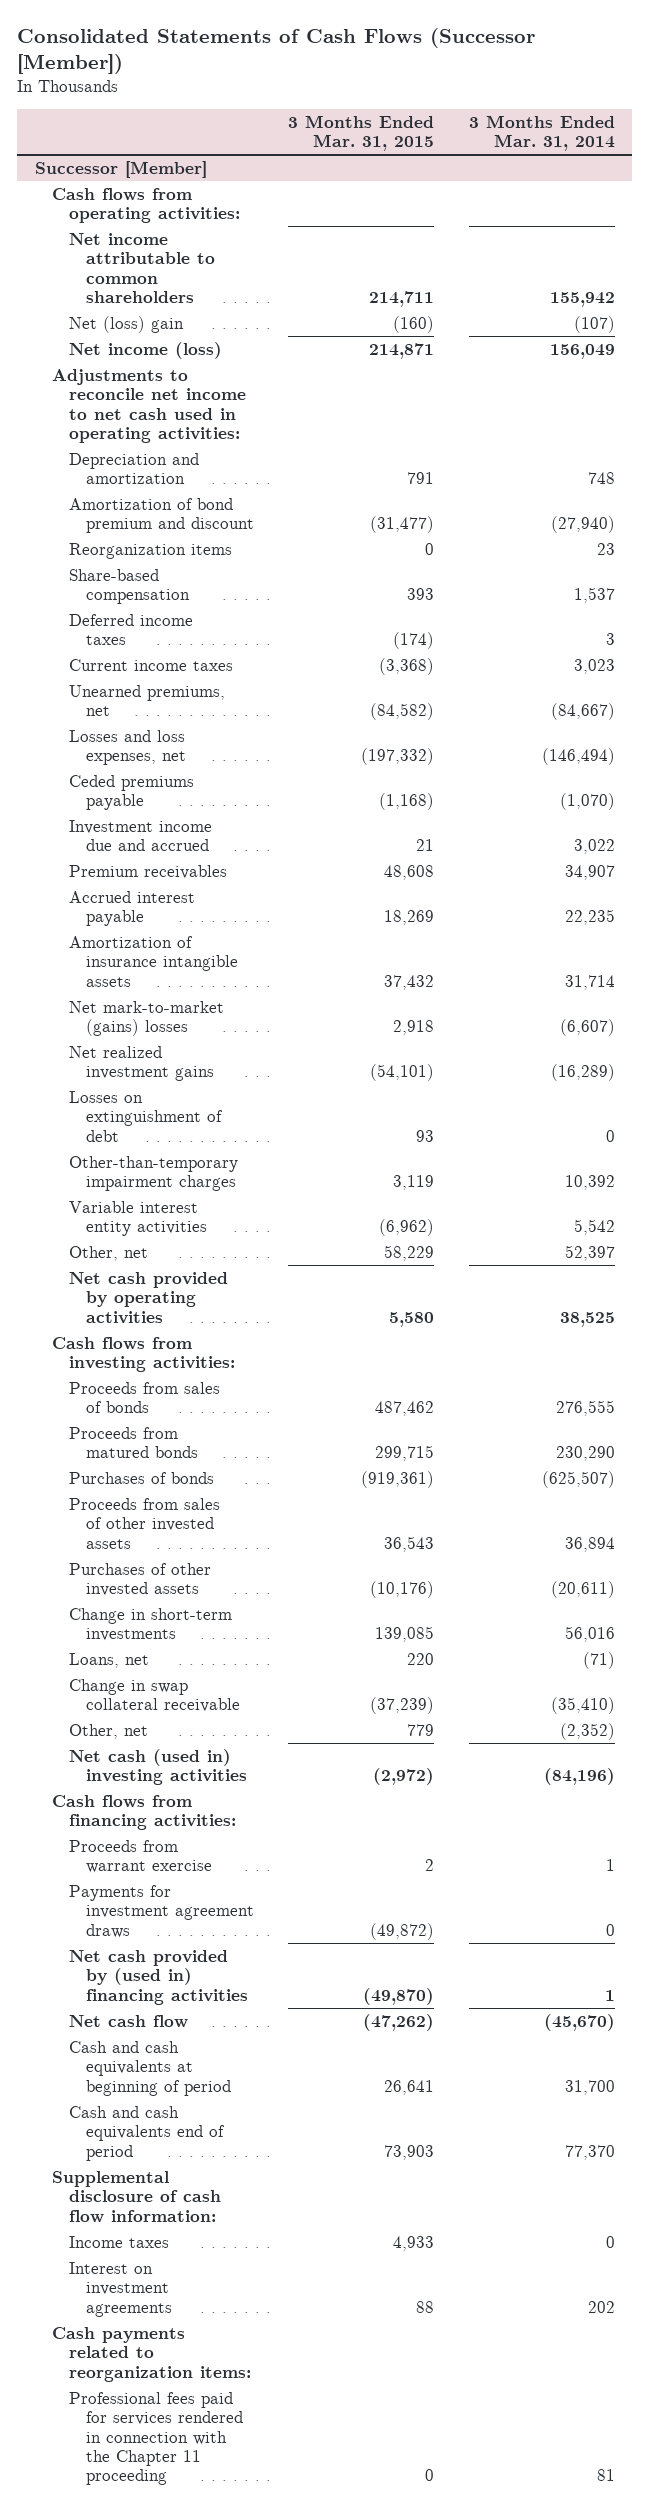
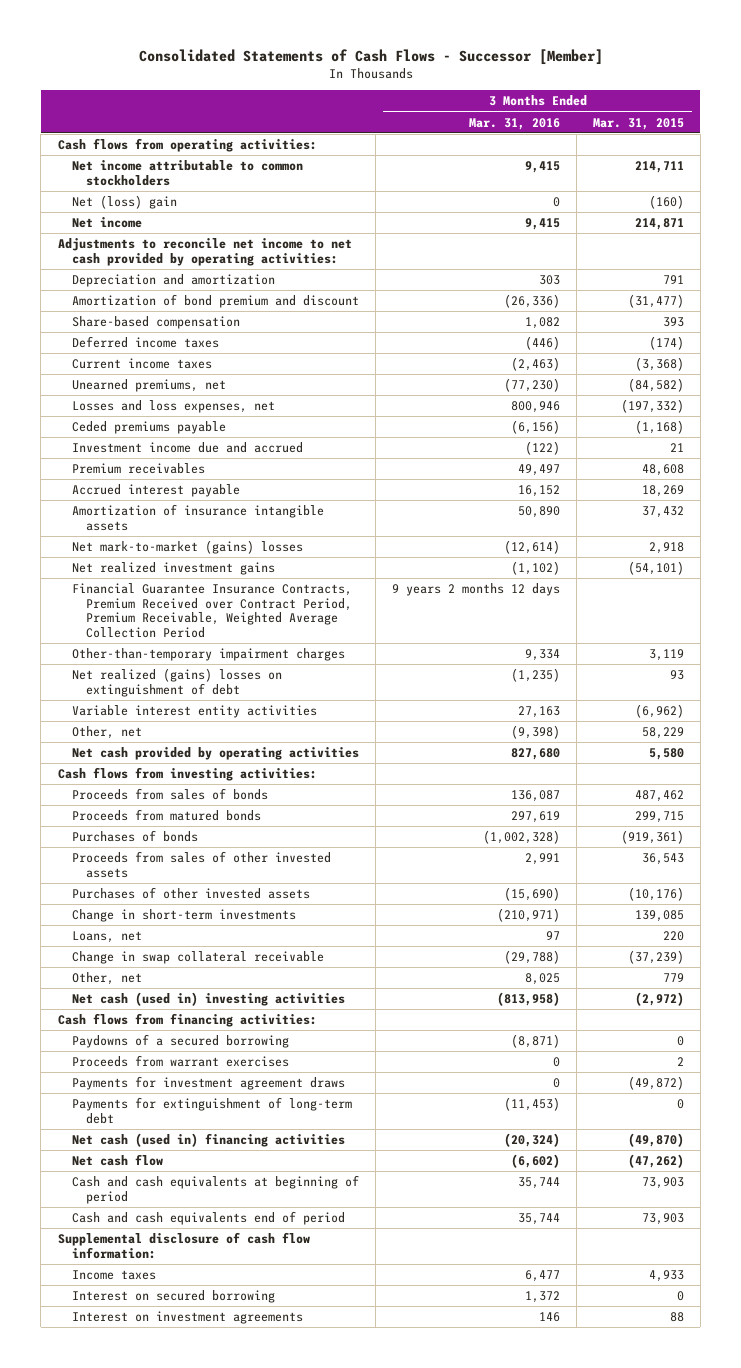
- Consolidated Statements of Cash Flows (Successor [Member])
+ Consolidated Statements of Cash Flows - Successor [Member]
- | 3 Months Ended Mar. 31, 2015 | 3 Months Ended Mar. 31, 2014
+ | 3 Months Ended Mar. 31, 2016 | 3 Months Ended Mar. 31, 2015
- Successor [Member]
- Net income attributable to common shareholders | 214,711 | 155,942
+ Net income attributable to common stockholders | 9,415 | 214,711
- Net income (loss) | 214,871 | 156,049
- Adjustments to reconcile net income to net cash used in operating activities:
+ Net income | 9,415 | 214,871
+ Adjustments to reconcile net income to net cash provided by operating activities:
- Reorganization items | 0 | 23
- Losses on extinguishment of debt | 93 | 0
+ Financial Guarantee Insurance Contracts, Premium Received over Contract Period, Premium Receivable, Weighted Average Collection Period | 9 years 2 months 12 days |
+ Net realized (gains) losses on extinguishment of debt | (1,235) | 93
- Proceeds from warrant exercise | 2 | 1
+ Paydowns of a secured borrowing | (8,871) | 0
+ Proceeds from warrant exercises | 0 | 2
- Net cash provided by (used in) financing activities | (49,870) | 1
+ Payments for extinguishment of long-term debt | (11,453) | 0
+ Net cash (used in) financing activities | (20,324) | (49,870)
- Cash and cash equivalents at beginning of period | 26,641 | 31,700
+ Cash and cash equivalents at beginning of period | 35,744 | 73,903
+ Interest on secured borrowing | 1,372 | 0
- Cash payments related to reorganization items:
- Professional fees paid for services rendered in connection with the Chapter 11 proceeding | 0 | 81

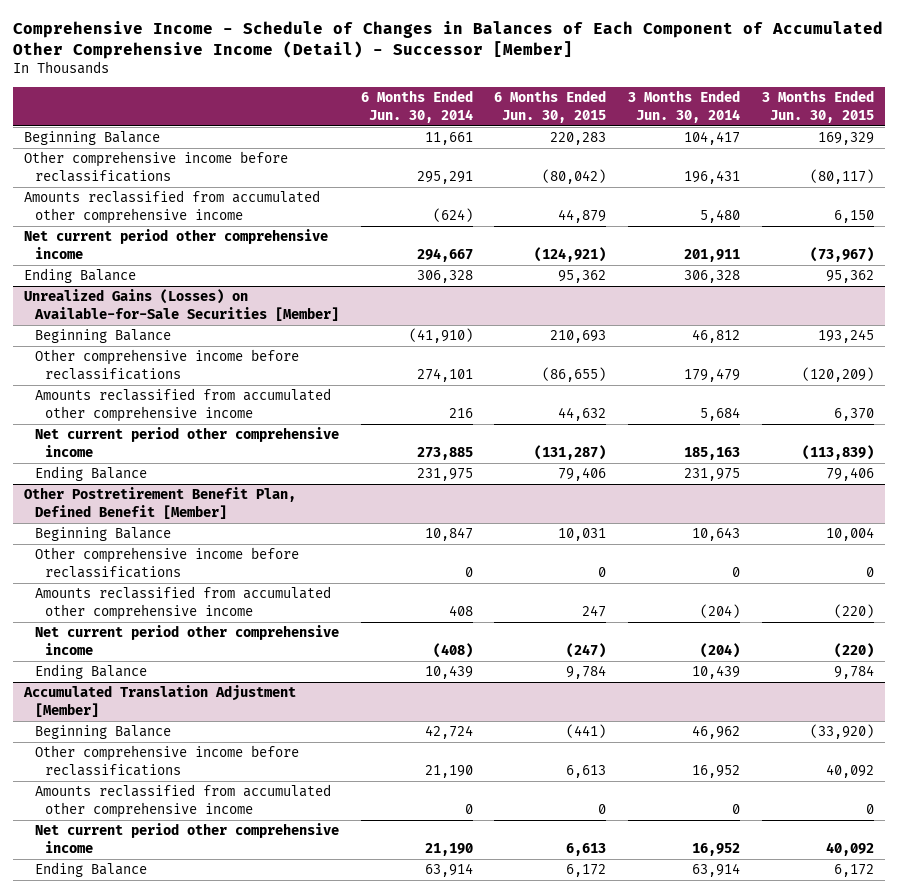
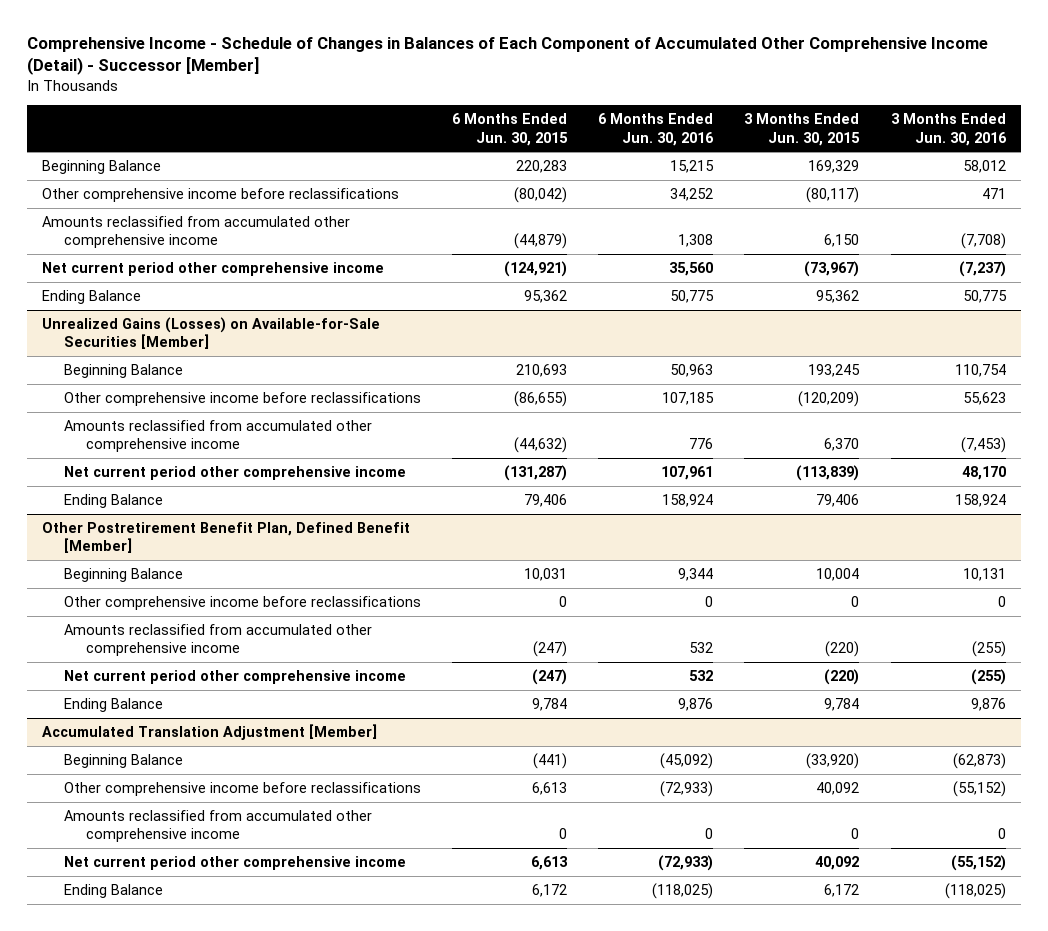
- | 6 Months Ended Jun. 30, 2014 | 6 Months Ended Jun. 30, 2015 | 3 Months Ended Jun. 30, 2014 | 3 Months Ended Jun. 30, 2015
+ | 6 Months Ended Jun. 30, 2015 | 6 Months Ended Jun. 30, 2016 | 3 Months Ended Jun. 30, 2015 | 3 Months Ended Jun. 30, 2016
- Amounts reclassified from accumulated other comprehensive income | (624) | 44,879 | 5,480 | 6,150
+ Amounts reclassified from accumulated other comprehensive income | (44,879) | 1,308 | 6,150 | (7,708)
@ Unrealized Gains (Losses) on Available-for-Sale Securities [Member]
- Amounts reclassified from accumulated other comprehensive income | 216 | 44,632 | 5,684 | 6,370
+ Amounts reclassified from accumulated other comprehensive income | (44,632) | 776 | 6,370 | (7,453)
@ Other Postretirement Benefit Plan, Defined Benefit [Member]
- Amounts reclassified from accumulated other comprehensive income | 408 | 247 | (204) | (220)
+ Amounts reclassified from accumulated other comprehensive income | (247) | 532 | (220) | (255)

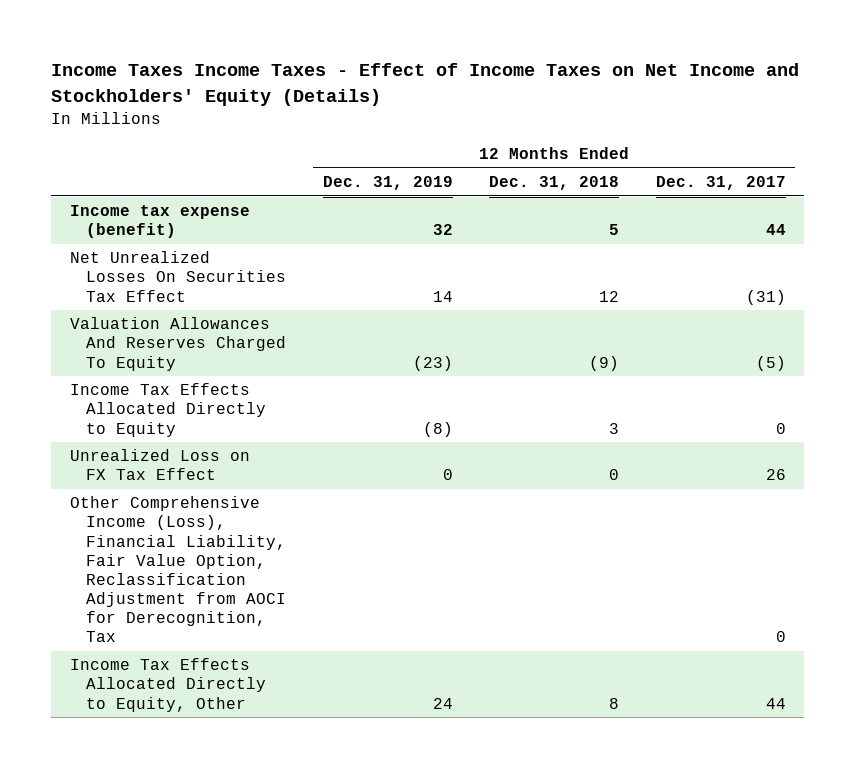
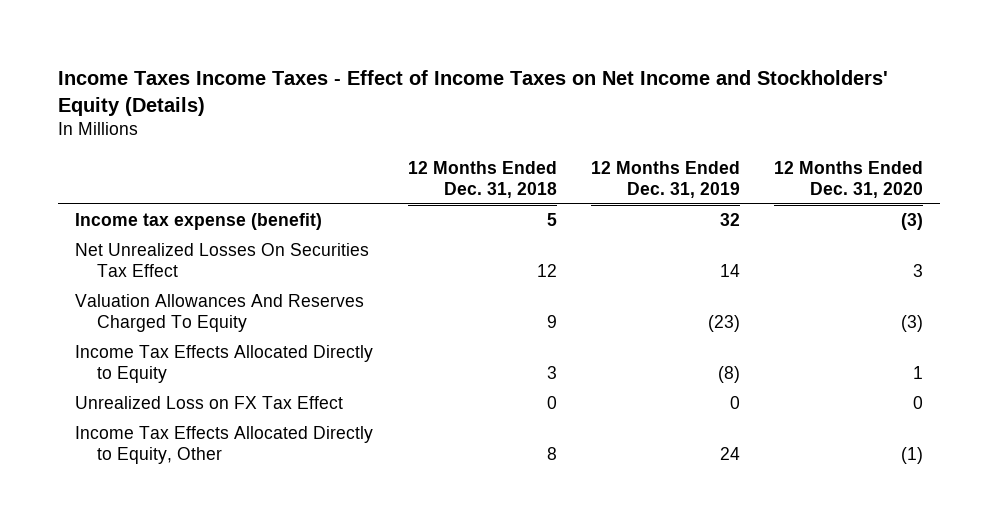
- | 12 Months Ended Dec. 31, 2019 | 12 Months Ended Dec. 31, 2018 | 12 Months Ended Dec. 31, 2017
+ | 12 Months Ended Dec. 31, 2018 | 12 Months Ended Dec. 31, 2019 | 12 Months Ended Dec. 31, 2020
- Valuation Allowances And Reserves Charged To Equity | (23) | (9) | (5)
+ Valuation Allowances And Reserves Charged To Equity | 9 | (23) | (3)
- Other Comprehensive Income (Loss), Financial Liability, Fair Value Option, Reclassification Adjustment from AOCI for Derecognition, Tax | | | 0

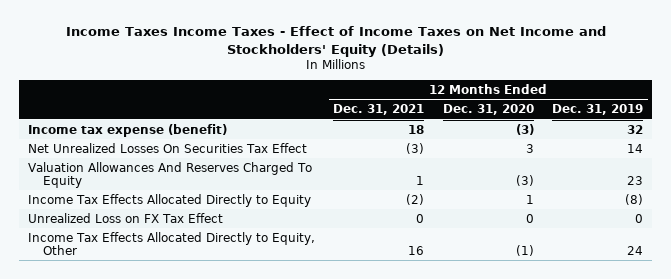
- | 12 Months Ended Dec. 31, 2018 | 12 Months Ended Dec. 31, 2019 | 12 Months Ended Dec. 31, 2020
+ | 12 Months Ended Dec. 31, 2021 | 12 Months Ended Dec. 31, 2020 | 12 Months Ended Dec. 31, 2019
- Valuation Allowances And Reserves Charged To Equity | 9 | (23) | (3)
+ Valuation Allowances And Reserves Charged To Equity | 1 | (3) | 23

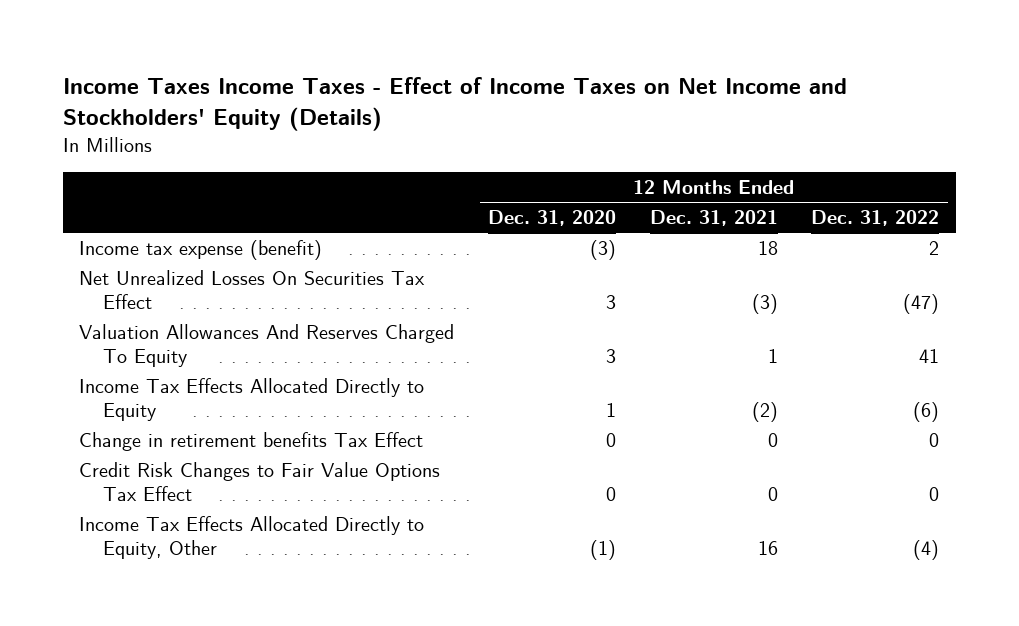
- | 12 Months Ended Dec. 31, 2021 | 12 Months Ended Dec. 31, 2020 | 12 Months Ended Dec. 31, 2019
+ | 12 Months Ended Dec. 31, 2020 | 12 Months Ended Dec. 31, 2021 | 12 Months Ended Dec. 31, 2022
- Valuation Allowances And Reserves Charged To Equity | 1 | (3) | 23
+ Valuation Allowances And Reserves Charged To Equity | 3 | 1 | 41
- Unrealized Loss on FX Tax Effect | 0 | 0 | 0
+ Change in retirement benefits Tax Effect | 0 | 0 | 0
+ Credit Risk Changes to Fair Value Options Tax Effect | 0 | 0 | 0

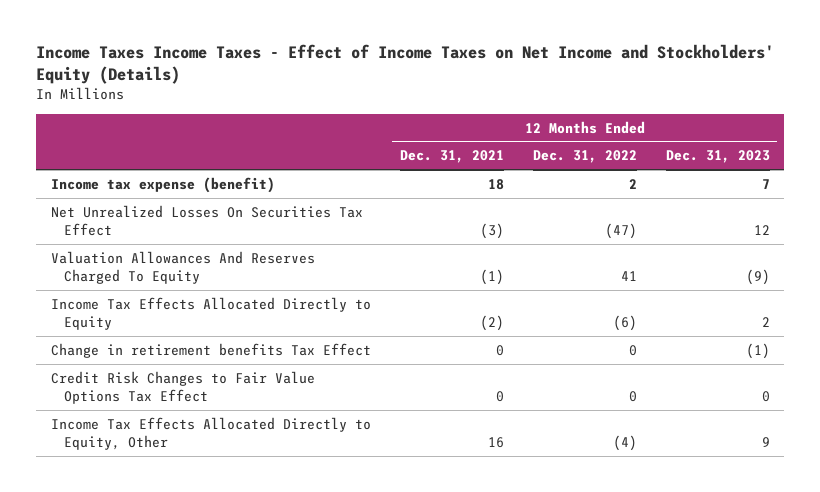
- | 12 Months Ended Dec. 31, 2020 | 12 Months Ended Dec. 31, 2021 | 12 Months Ended Dec. 31, 2022
+ | 12 Months Ended Dec. 31, 2021 | 12 Months Ended Dec. 31, 2022 | 12 Months Ended Dec. 31, 2023
- Valuation Allowances And Reserves Charged To Equity | 3 | 1 | 41
+ Valuation Allowances And Reserves Charged To Equity | (1) | 41 | (9)

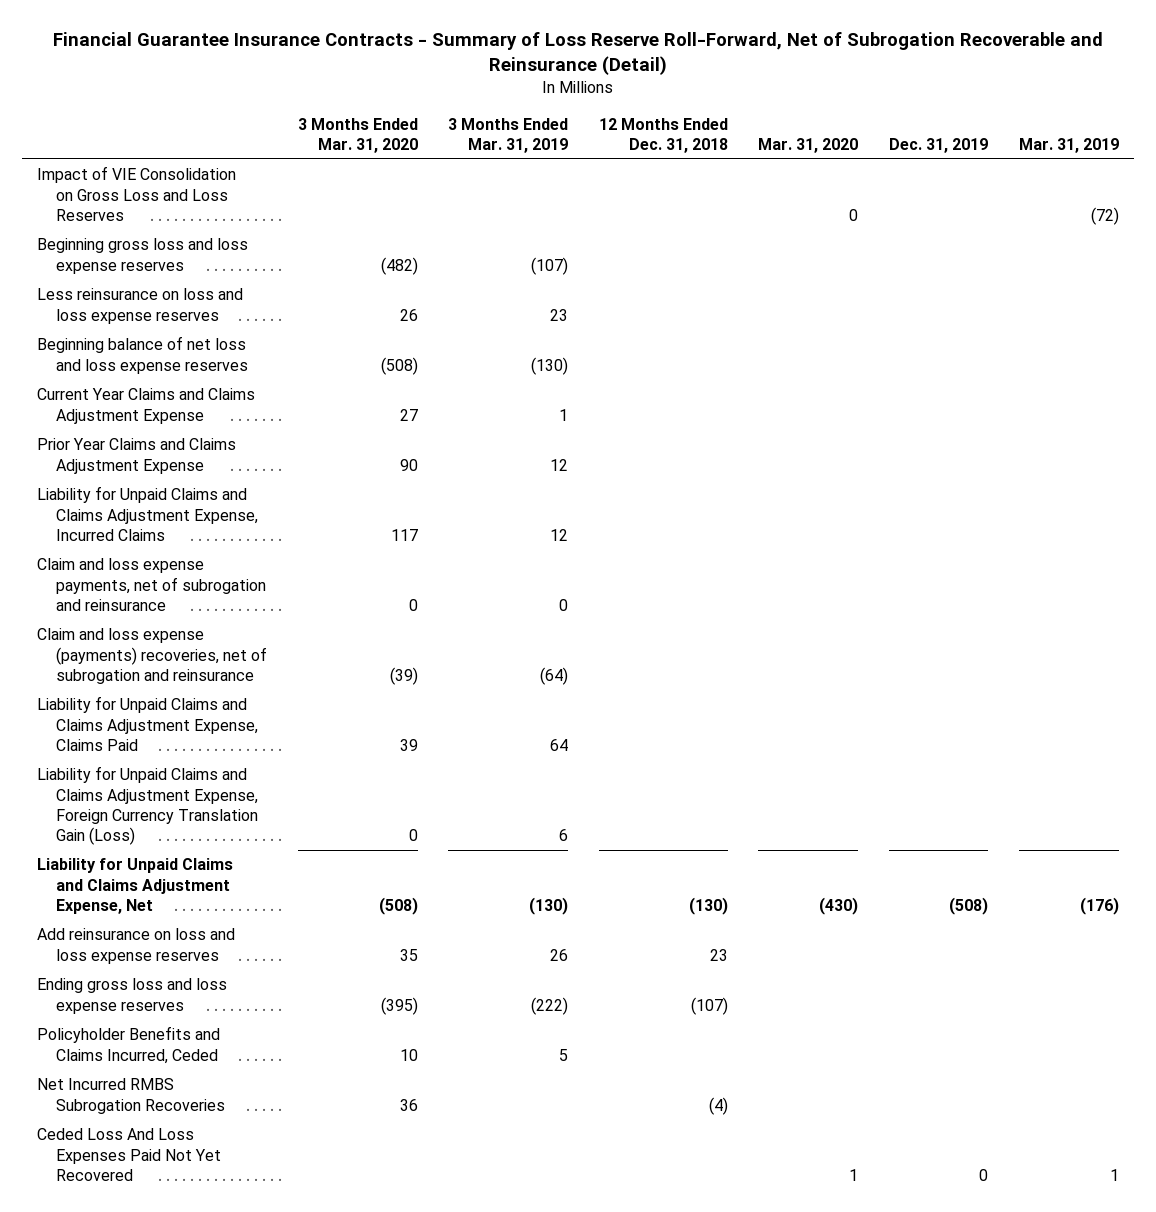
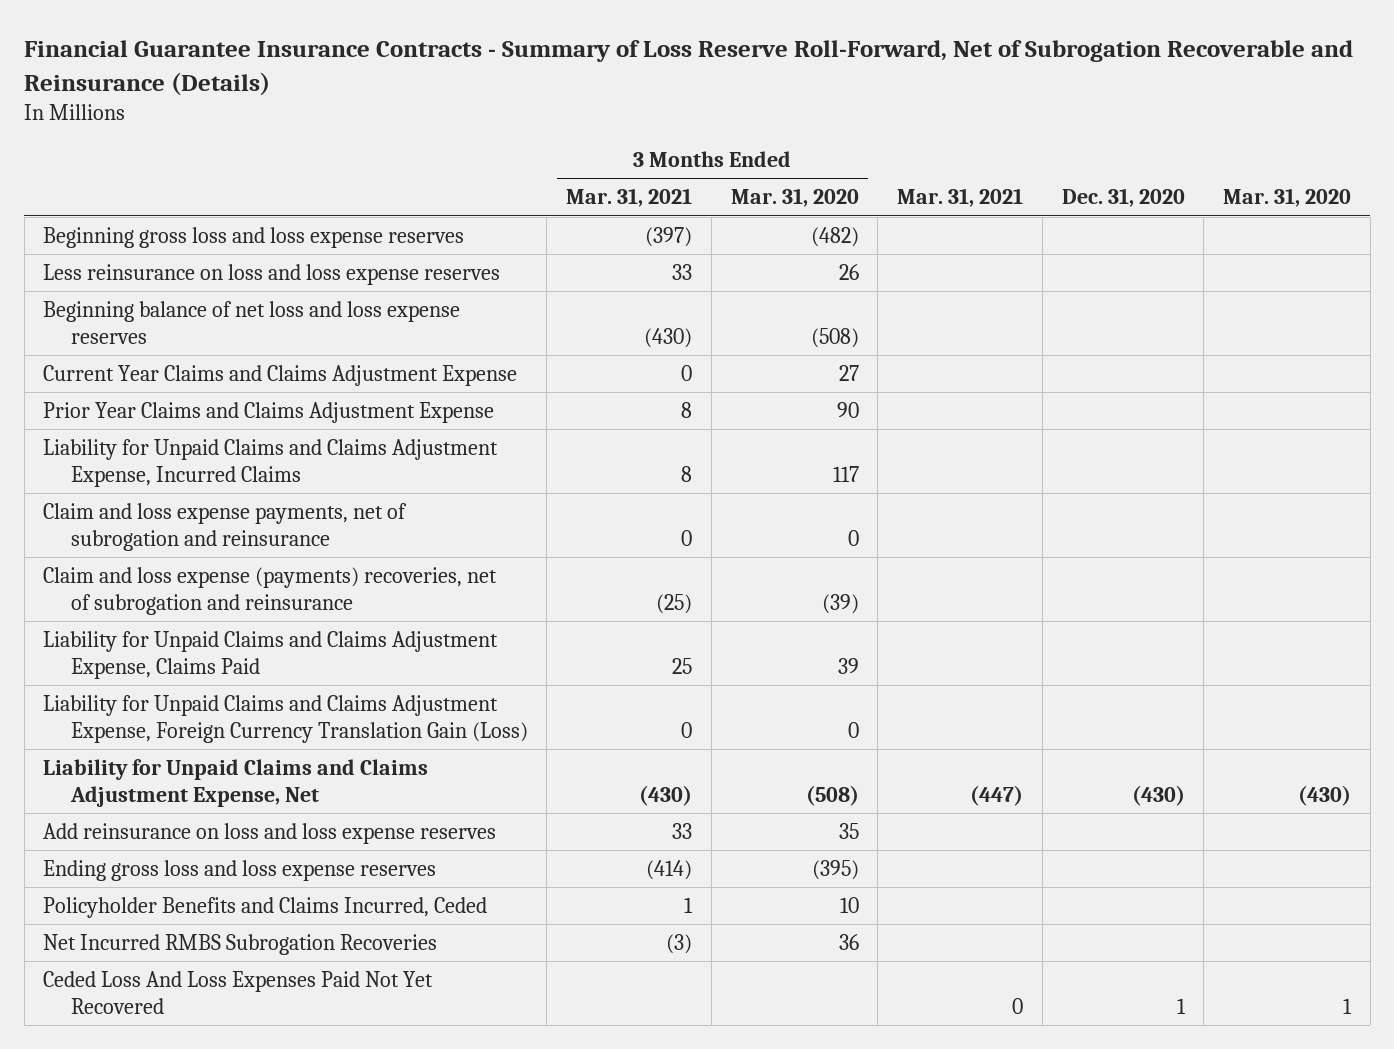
- Financial Guarantee Insurance Contracts - Summary of Loss Reserve Roll-Forward, Net of Subrogation Recoverable and Reinsurance (Detail)
+ Financial Guarantee Insurance Contracts - Summary of Loss Reserve Roll-Forward, Net of Subrogation Recoverable and Reinsurance (Details)
- | 3 Months Ended Mar. 31, 2020 | 3 Months Ended Mar. 31, 2019 | 12 Months Ended Dec. 31, 2018 | Mar. 31, 2020 | Dec. 31, 2019 | Mar. 31, 2019
+ | 3 Months Ended Mar. 31, 2021 | 3 Months Ended Mar. 31, 2020 | Mar. 31, 2021 | Dec. 31, 2020 | Mar. 31, 2020
- Impact of VIE Consolidation on Gross Loss and Loss Reserves | | | | 0 | | (72)

